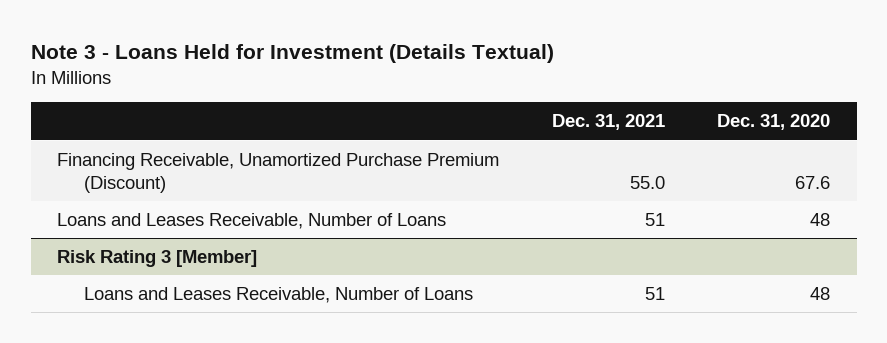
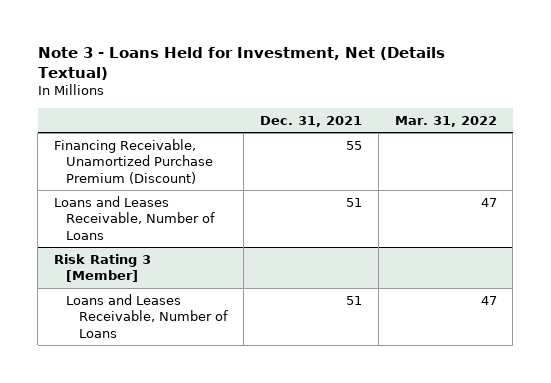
- Note 3 - Loans Held for Investment (Details Textual)
+ Note 3 - Loans Held for Investment, Net (Details Textual)
- | Dec. 31, 2021 | Dec. 31, 2020
+ | Dec. 31, 2021 | Mar. 31, 2022
- Financing Receivable, Unamortized Purchase Premium (Discount) | 55.0 | 67.6
+ Financing Receivable, Unamortized Purchase Premium (Discount) | 55 |

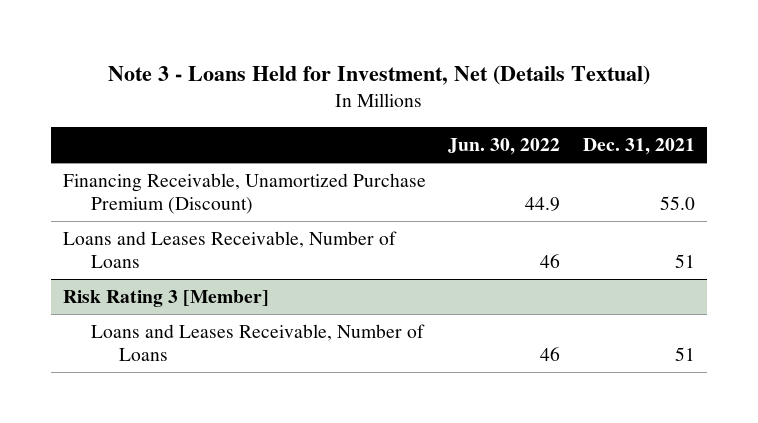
- | Dec. 31, 2021 | Mar. 31, 2022
+ | Jun. 30, 2022 | Dec. 31, 2021
- Financing Receivable, Unamortized Purchase Premium (Discount) | 55 |
+ Financing Receivable, Unamortized Purchase Premium (Discount) | 44.9 | 55.0

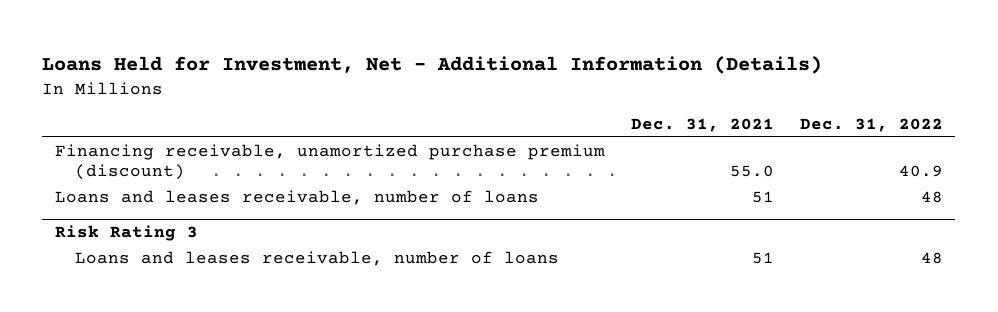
- Note 3 - Loans Held for Investment, Net (Details Textual)
+ Loans Held for Investment, Net - Additional Information (Details)
- | Jun. 30, 2022 | Dec. 31, 2021
+ | Dec. 31, 2021 | Dec. 31, 2022
- Financing Receivable, Unamortized Purchase Premium (Discount) | 44.9 | 55.0
- Loans and Leases Receivable, Number of Loans | 46 | 51
- Risk Rating 3 [Member]
- Loans and Leases Receivable, Number of Loans | 46 | 51
+ Financing receivable, unamortized purchase premium (discount) | 55.0 | 40.9
+ Loans and leases receivable, number of loans | 51 | 48
+ Risk Rating 3
+ Loans and leases receivable, number of loans | 51 | 48

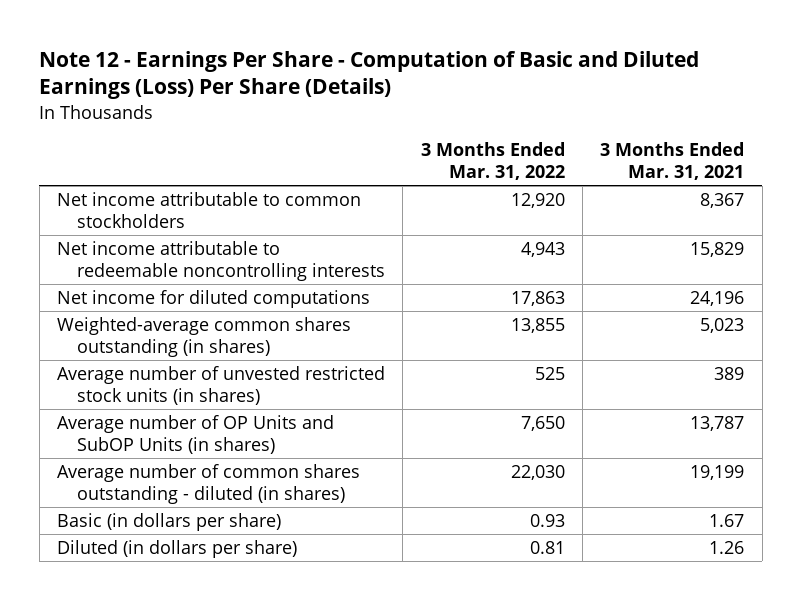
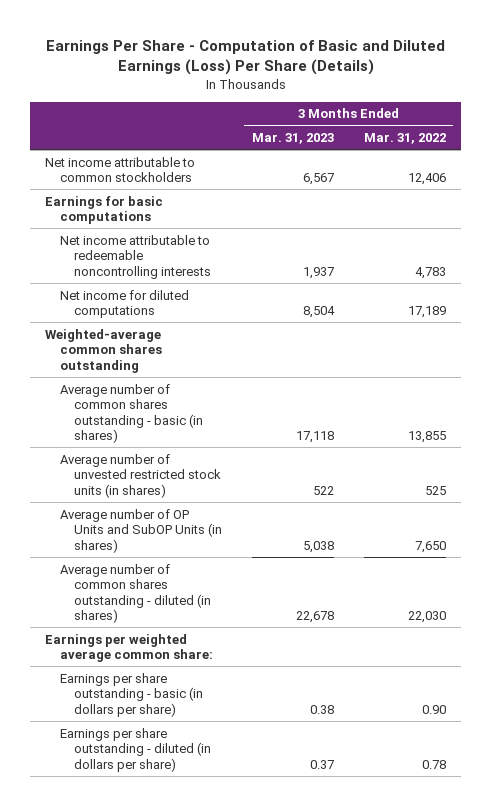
- Note 12 - Earnings Per Share - Computation of Basic and Diluted Earnings (Loss) Per Share (Details)
+ Earnings Per Share - Computation of Basic and Diluted Earnings (Loss) Per Share (Details)
- | 3 Months Ended Mar. 31, 2022 | 3 Months Ended Mar. 31, 2021
+ | 3 Months Ended Mar. 31, 2023 | 3 Months Ended Mar. 31, 2022
- Net income attributable to common stockholders | 12,920 | 8,367
- Net income attributable to redeemable noncontrolling interests | 4,943 | 15,829
- Net income for diluted computations | 17,863 | 24,196
- Weighted-average common shares outstanding (in shares) | 13,855 | 5,023
+ Net income attributable to common stockholders | 6,567 | 12,406
+ Earnings for basic computations
+ Net income attributable to redeemable noncontrolling interests | 1,937 | 4,783
+ Net income for diluted computations | 8,504 | 17,189
+ Weighted-average common shares outstanding
+ Average number of common shares outstanding - basic (in shares) | 17,118 | 13,855
- Basic (in dollars per share) | 0.93 | 1.67
- Diluted (in dollars per share) | 0.81 | 1.26
+ Earnings per weighted average common share:
+ Earnings per share outstanding - basic (in dollars per share) | 0.38 | 0.90
+ Earnings per share outstanding - diluted (in dollars per share) | 0.37 | 0.78

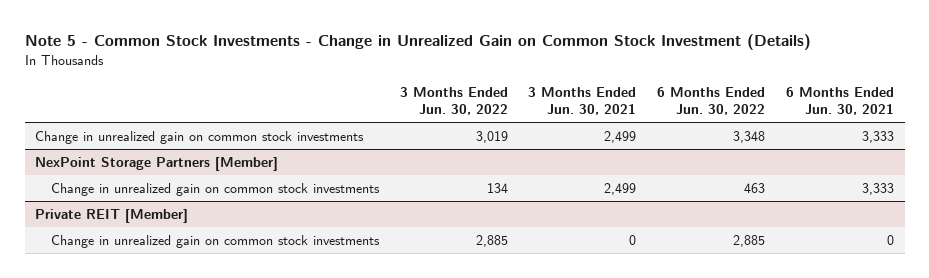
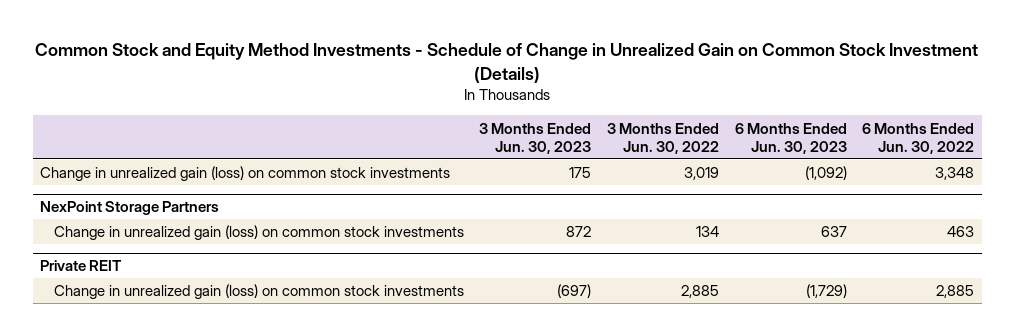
- Note 5 - Common Stock Investments - Change in Unrealized Gain on Common Stock Investment (Details)
+ Common Stock and Equity Method Investments - Schedule of Change in Unrealized Gain on Common Stock Investment (Details)
- | 3 Months Ended Jun. 30, 2022 | 3 Months Ended Jun. 30, 2021 | 6 Months Ended Jun. 30, 2022 | 6 Months Ended Jun. 30, 2021
+ | 3 Months Ended Jun. 30, 2023 | 3 Months Ended Jun. 30, 2022 | 6 Months Ended Jun. 30, 2023 | 6 Months Ended Jun. 30, 2022
- Change in unrealized gain on common stock investments | 3,019 | 2,499 | 3,348 | 3,333
- NexPoint Storage Partners [Member]
- Change in unrealized gain on common stock investments | 134 | 2,499 | 463 | 3,333
- Private REIT [Member]
- Change in unrealized gain on common stock investments | 2,885 | 0 | 2,885 | 0
+ Change in unrealized gain (loss) on common stock investments | 175 | 3,019 | (1,092) | 3,348
+ NexPoint Storage Partners
+ Change in unrealized gain (loss) on common stock investments | 872 | 134 | 637 | 463
+ Private REIT
+ Change in unrealized gain (loss) on common stock investments | (697) | 2,885 | (1,729) | 2,885

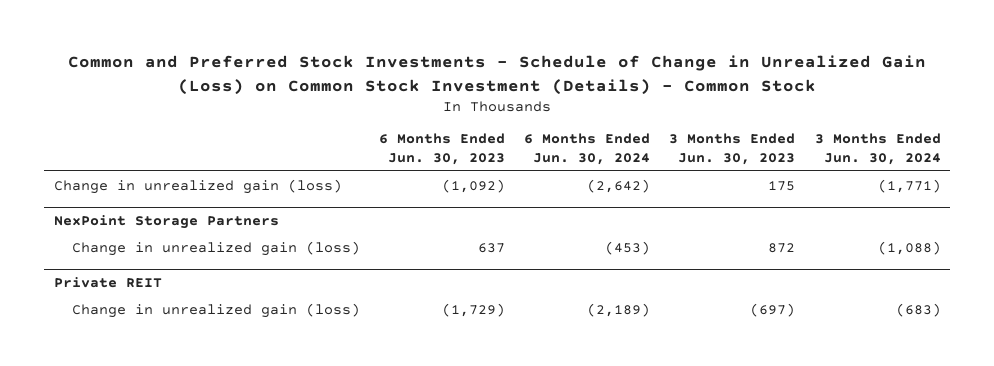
- Common Stock and Equity Method Investments - Schedule of Change in Unrealized Gain on Common Stock Investment (Details)
+ Common and Preferred Stock Investments - Schedule of Change in Unrealized Gain (Loss) on Common Stock Investment (Details) - Common Stock
- | 3 Months Ended Jun. 30, 2023 | 3 Months Ended Jun. 30, 2022 | 6 Months Ended Jun. 30, 2023 | 6 Months Ended Jun. 30, 2022
+ | 6 Months Ended Jun. 30, 2023 | 6 Months Ended Jun. 30, 2024 | 3 Months Ended Jun. 30, 2023 | 3 Months Ended Jun. 30, 2024
- Change in unrealized gain (loss) on common stock investments | 175 | 3,019 | (1,092) | 3,348
+ Change in unrealized gain (loss) | (1,092) | (2,642) | 175 | (1,771)
@ NexPoint Storage Partners
- Change in unrealized gain (loss) on common stock investments | 872 | 134 | 637 | 463
+ Change in unrealized gain (loss) | 637 | (453) | 872 | (1,088)
@ Private REIT
- Change in unrealized gain (loss) on common stock investments | (697) | 2,885 | (1,729) | 2,885
+ Change in unrealized gain (loss) | (1,729) | (2,189) | (697) | (683)

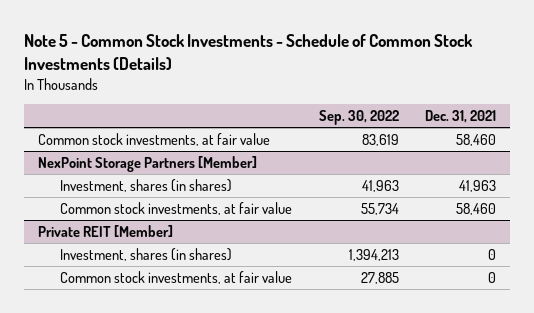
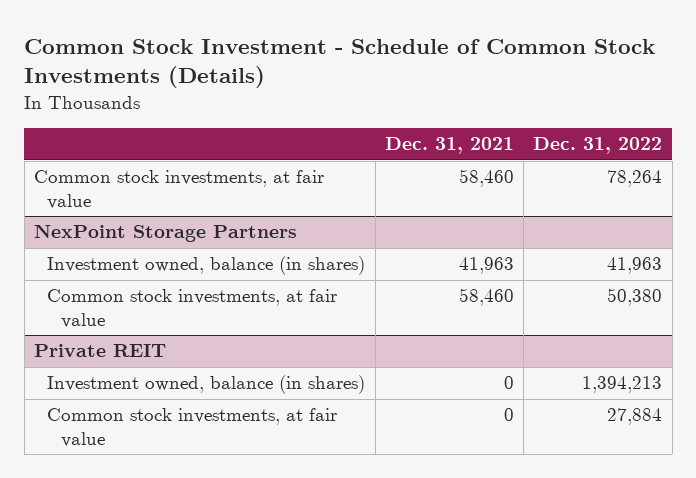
- Note 5 - Common Stock Investments - Schedule of Common Stock Investments (Details)
+ Common Stock Investment - Schedule of Common Stock Investments (Details)
- | Sep. 30, 2022 | Dec. 31, 2021
+ | Dec. 31, 2021 | Dec. 31, 2022
- NexPoint Storage Partners [Member]
- Investment, shares (in shares) | 41,963 | 41,963
+ NexPoint Storage Partners
+ Investment owned, balance (in shares) | 41,963 | 41,963
- Private REIT [Member]
- Investment, shares (in shares) | 1,394,213 | 0
+ Private REIT
+ Investment owned, balance (in shares) | 0 | 1,394,213

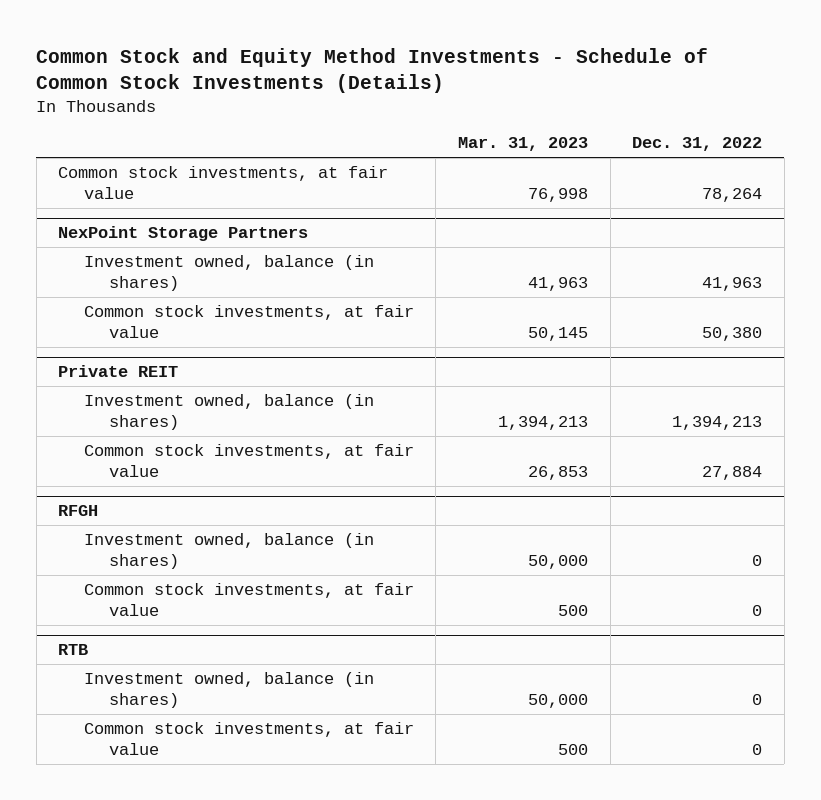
- Common Stock Investment - Schedule of Common Stock Investments (Details)
+ Common Stock and Equity Method Investments - Schedule of Common Stock Investments (Details)
- | Dec. 31, 2021 | Dec. 31, 2022
+ | Mar. 31, 2023 | Dec. 31, 2022
+ RFGH
+ Investment owned, balance (in shares) | 50,000 | 0
+ Common stock investments, at fair value | 500 | 0
+ RTB
+ Investment owned, balance (in shares) | 50,000 | 0
+ Common stock investments, at fair value | 500 | 0

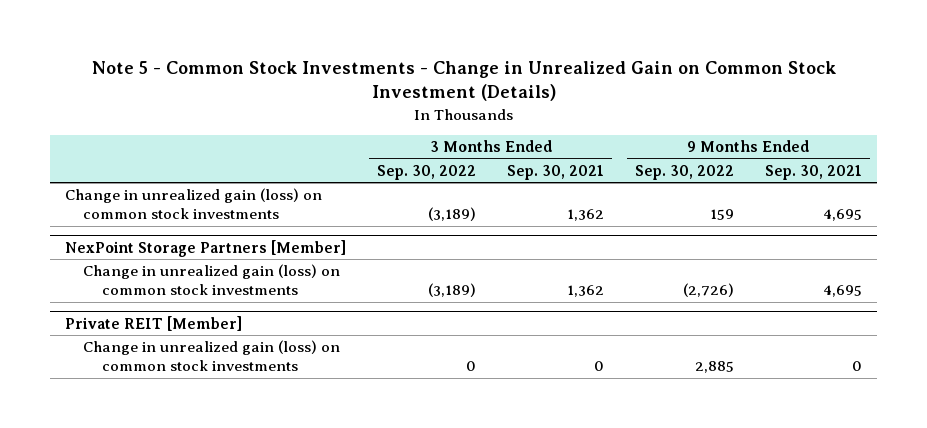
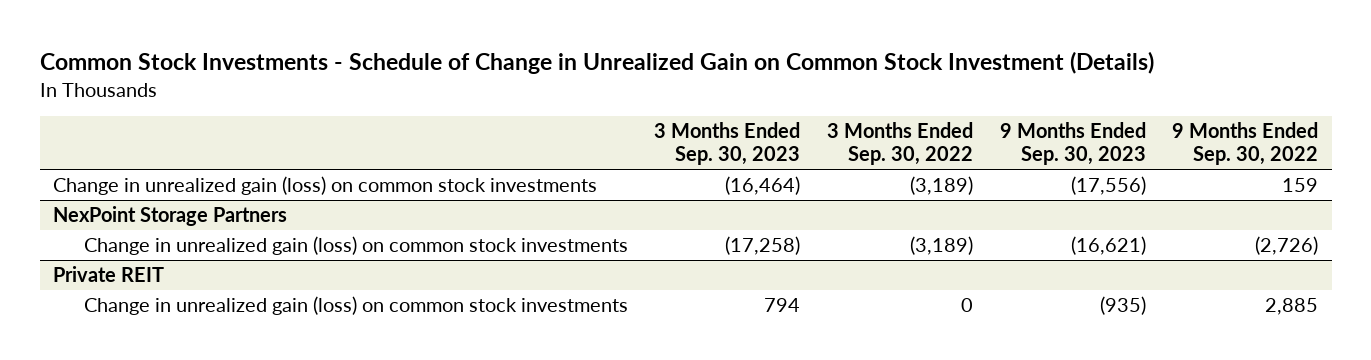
- Note 5 - Common Stock Investments - Change in Unrealized Gain on Common Stock Investment (Details)
+ Common Stock Investments - Schedule of Change in Unrealized Gain on Common Stock Investment (Details)
- | 3 Months Ended Sep. 30, 2022 | 3 Months Ended Sep. 30, 2021 | 9 Months Ended Sep. 30, 2022 | 9 Months Ended Sep. 30, 2021
+ | 3 Months Ended Sep. 30, 2023 | 3 Months Ended Sep. 30, 2022 | 9 Months Ended Sep. 30, 2023 | 9 Months Ended Sep. 30, 2022
- NexPoint Storage Partners [Member]
+ NexPoint Storage Partners
- Private REIT [Member]
+ Private REIT

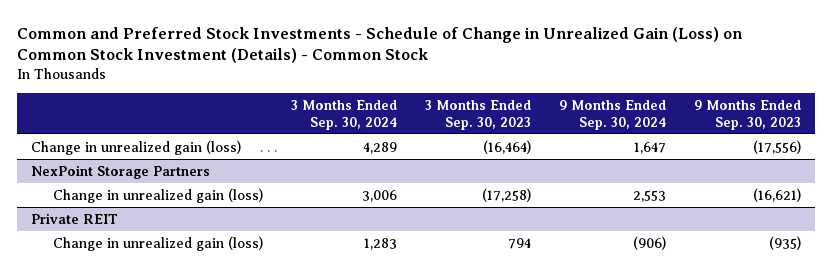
- Common Stock Investments - Schedule of Change in Unrealized Gain on Common Stock Investment (Details)
+ Common and Preferred Stock Investments - Schedule of Change in Unrealized Gain (Loss) on Common Stock Investment (Details) - Common Stock
- | 3 Months Ended Sep. 30, 2023 | 3 Months Ended Sep. 30, 2022 | 9 Months Ended Sep. 30, 2023 | 9 Months Ended Sep. 30, 2022
+ | 3 Months Ended Sep. 30, 2024 | 3 Months Ended Sep. 30, 2023 | 9 Months Ended Sep. 30, 2024 | 9 Months Ended Sep. 30, 2023
- Change in unrealized gain (loss) on common stock investments | (16,464) | (3,189) | (17,556) | 159
+ Change in unrealized gain (loss) | 4,289 | (16,464) | 1,647 | (17,556)
@ NexPoint Storage Partners
- Change in unrealized gain (loss) on common stock investments | (17,258) | (3,189) | (16,621) | (2,726)
+ Change in unrealized gain (loss) | 3,006 | (17,258) | 2,553 | (16,621)
@ Private REIT
- Change in unrealized gain (loss) on common stock investments | 794 | 0 | (935) | 2,885
+ Change in unrealized gain (loss) | 1,283 | 794 | (906) | (935)

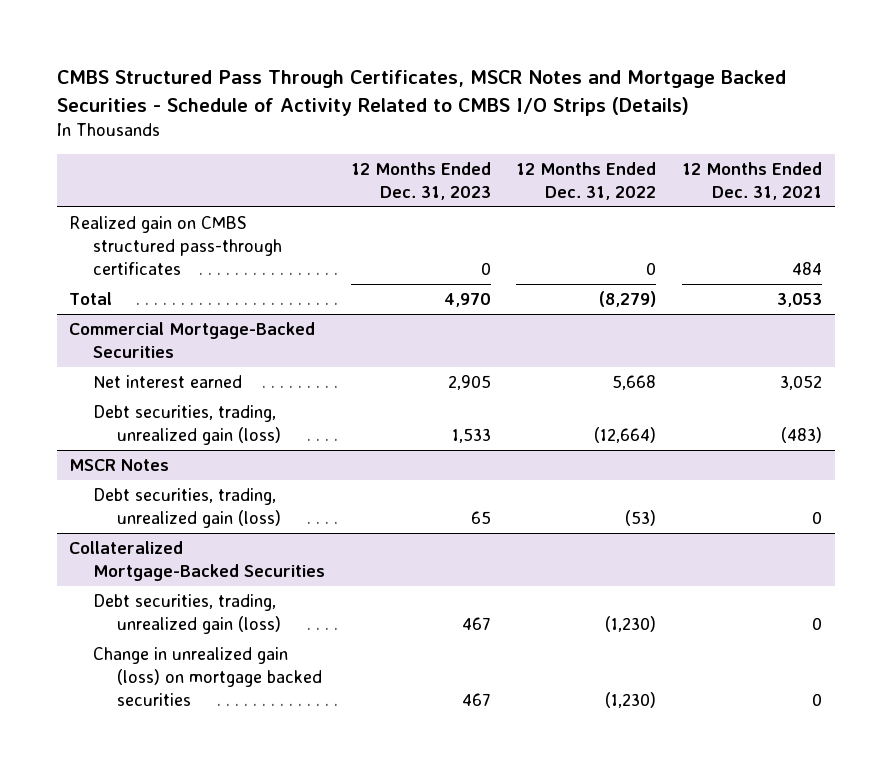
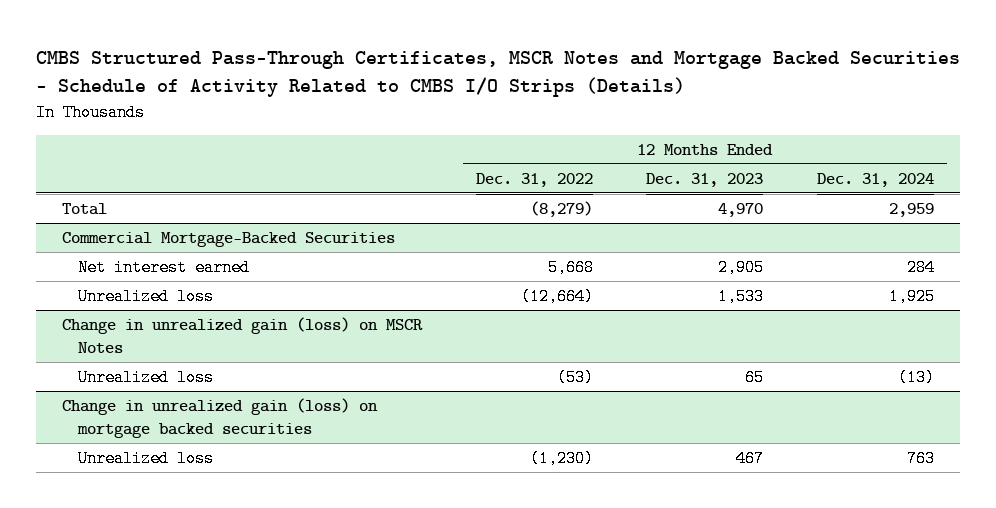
- CMBS Structured Pass Through Certificates, MSCR Notes and Mortgage Backed Securities - Schedule of Activity Related to CMBS I/O Strips (Details)
+ CMBS Structured Pass-Through Certificates, MSCR Notes and Mortgage Backed Securities - Schedule of Activity Related to CMBS I/O Strips (Details)
- | 12 Months Ended Dec. 31, 2023 | 12 Months Ended Dec. 31, 2022 | 12 Months Ended Dec. 31, 2021
+ | 12 Months Ended Dec. 31, 2022 | 12 Months Ended Dec. 31, 2023 | 12 Months Ended Dec. 31, 2024
- Realized gain on CMBS structured pass-through certificates | 0 | 0 | 484
@ Commercial Mortgage-Backed Securities
- Debt securities, trading, unrealized gain (loss) | 1,533 | (12,664) | (483)
- MSCR Notes
- Debt securities, trading, unrealized gain (loss) | 65 | (53) | 0
- Collateralized Mortgage-Backed Securities
- Debt securities, trading, unrealized gain (loss) | 467 | (1,230) | 0
- Change in unrealized gain (loss) on mortgage backed securities | 467 | (1,230) | 0
@ Commercial Mortgage-Backed Securities
+ Unrealized loss | (12,664) | 1,533 | 1,925
+ Change in unrealized gain (loss) on MSCR Notes
+ Unrealized loss | (53) | 65 | (13)
+ Change in unrealized gain (loss) on mortgage backed securities
+ Unrealized loss | (1,230) | 467 | 763

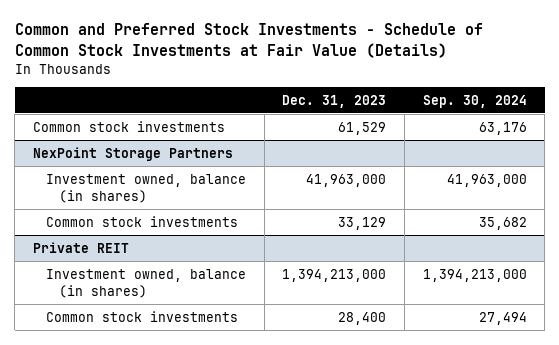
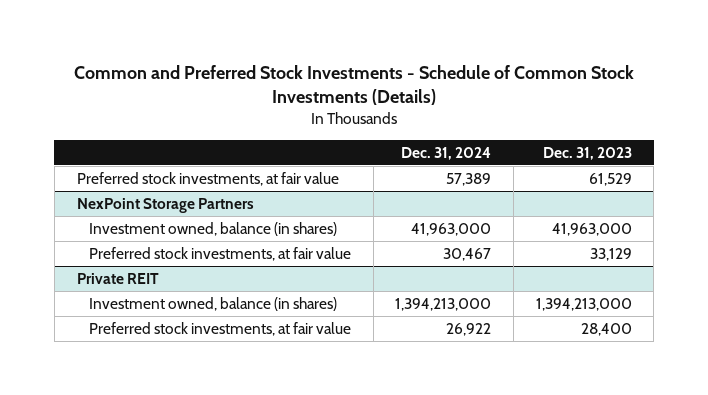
- Common and Preferred Stock Investments - Schedule of Common Stock Investments at Fair Value (Details)
+ Common and Preferred Stock Investments - Schedule of Common Stock Investments (Details)
- | Dec. 31, 2023 | Sep. 30, 2024
+ | Dec. 31, 2024 | Dec. 31, 2023
- Common stock investments | 61,529 | 63,176
+ Preferred stock investments, at fair value | 57,389 | 61,529
@ NexPoint Storage Partners
- Common stock investments | 33,129 | 35,682
+ Preferred stock investments, at fair value | 30,467 | 33,129
@ Private REIT
- Common stock investments | 28,400 | 27,494
+ Preferred stock investments, at fair value | 26,922 | 28,400

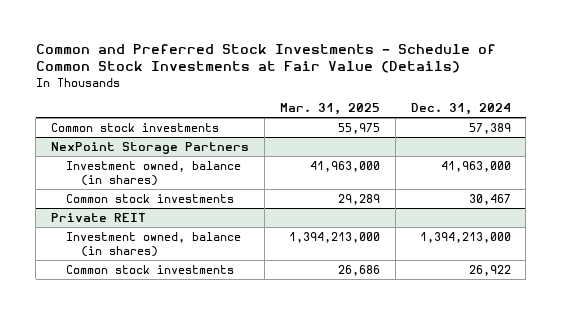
- Common and Preferred Stock Investments - Schedule of Common Stock Investments (Details)
+ Common and Preferred Stock Investments - Schedule of Common Stock Investments at Fair Value (Details)
- | Dec. 31, 2024 | Dec. 31, 2023
+ | Mar. 31, 2025 | Dec. 31, 2024
- Preferred stock investments, at fair value | 57,389 | 61,529
+ Common stock investments | 55,975 | 57,389
@ NexPoint Storage Partners
- Preferred stock investments, at fair value | 30,467 | 33,129
+ Common stock investments | 29,289 | 30,467
@ Private REIT
- Preferred stock investments, at fair value | 26,922 | 28,400
+ Common stock investments | 26,686 | 26,922

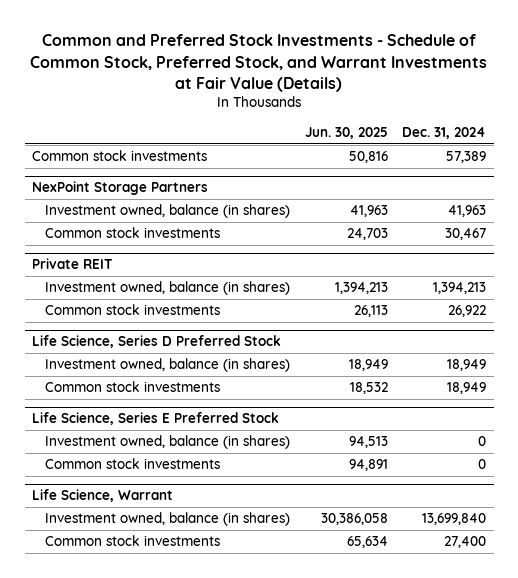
- Common and Preferred Stock Investments - Schedule of Common Stock Investments at Fair Value (Details)
+ Common and Preferred Stock Investments - Schedule of Common Stock, Preferred Stock, and Warrant Investments at Fair Value (Details)
- | Mar. 31, 2025 | Dec. 31, 2024
+ | Jun. 30, 2025 | Dec. 31, 2024
@ NexPoint Storage Partners
- Investment owned, balance (in shares) | 41,963,000 | 41,963,000
+ Investment owned, balance (in shares) | 41,963 | 41,963
@ Private REIT
- Investment owned, balance (in shares) | 1,394,213,000 | 1,394,213,000
+ Investment owned, balance (in shares) | 1,394,213 | 1,394,213
+ Life Science, Series D Preferred Stock
+ Investment owned, balance (in shares) | 18,949 | 18,949
+ Common stock investments | 18,532 | 18,949
+ Life Science, Series E Preferred Stock
+ Investment owned, balance (in shares) | 94,513 | 0
+ Common stock investments | 94,891 | 0
+ Life Science, Warrant
+ Investment owned, balance (in shares) | 30,386,058 | 13,699,840
+ Common stock investments | 65,634 | 27,400

